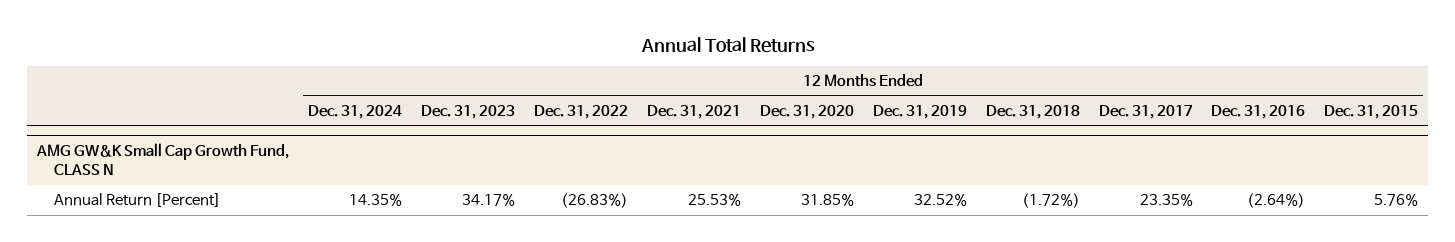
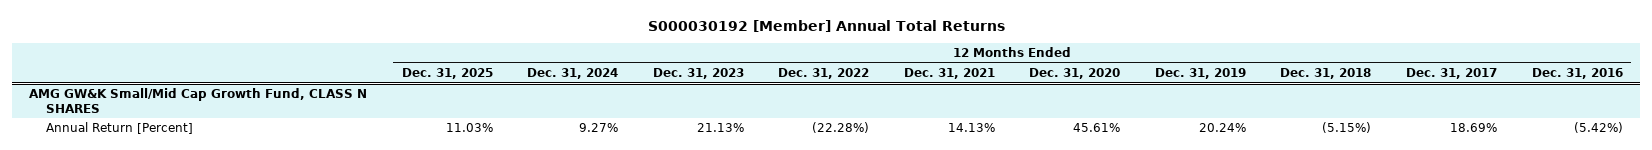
- Annual Total Returns
+ S000030192 [Member] Annual Total Returns
- | 12 Months Ended Dec. 31, 2024 | 12 Months Ended Dec. 31, 2023 | 12 Months Ended Dec. 31, 2022 | 12 Months Ended Dec. 31, 2021 | 12 Months Ended Dec. 31, 2020 | 12 Months Ended Dec. 31, 2019 | 12 Months Ended Dec. 31, 2018 | 12 Months Ended Dec. 31, 2017 | 12 Months Ended Dec. 31, 2016 | 12 Months Ended Dec. 31, 2015
+ | 12 Months Ended Dec. 31, 2025 | 12 Months Ended Dec. 31, 2024 | 12 Months Ended Dec. 31, 2023 | 12 Months Ended Dec. 31, 2022 | 12 Months Ended Dec. 31, 2021 | 12 Months Ended Dec. 31, 2020 | 12 Months Ended Dec. 31, 2019 | 12 Months Ended Dec. 31, 2018 | 12 Months Ended Dec. 31, 2017 | 12 Months Ended Dec. 31, 2016
- AMG GW&K Small Cap Growth Fund, CLASS N
- Annual Return [Percent] | 14.35% | 34.17% | (26.83%) | 25.53% | 31.85% | 32.52% | (1.72%) | 23.35% | (2.64%) | 5.76%
+ AMG GW&K Small/Mid Cap Growth Fund, CLASS N SHARES
+ Annual Return [Percent] | 11.03% | 9.27% | 21.13% | (22.28%) | 14.13% | 45.61% | 20.24% | (5.15%) | 18.69% | (5.42%)

